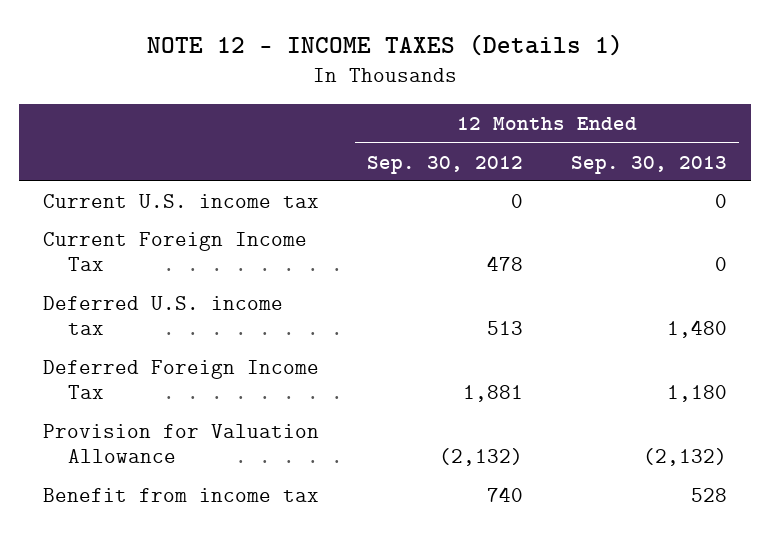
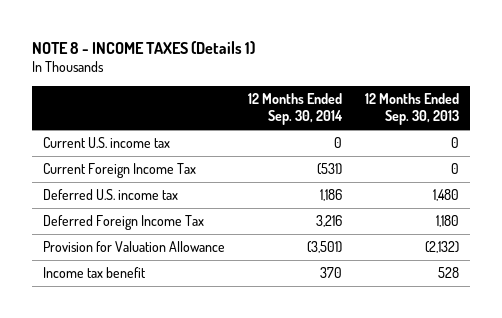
- NOTE 12 - INCOME TAXES (Details 1)
+ NOTE 8 - INCOME TAXES (Details 1)
- | 12 Months Ended Sep. 30, 2012 | 12 Months Ended Sep. 30, 2013
+ | 12 Months Ended Sep. 30, 2014 | 12 Months Ended Sep. 30, 2013
- Benefit from income tax | 740 | 528
+ Income tax benefit | 370 | 528

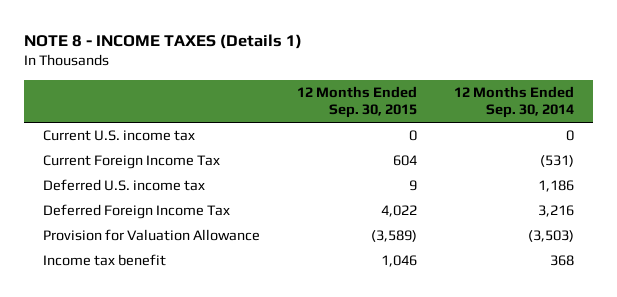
- | 12 Months Ended Sep. 30, 2014 | 12 Months Ended Sep. 30, 2013
+ | 12 Months Ended Sep. 30, 2015 | 12 Months Ended Sep. 30, 2014
- Provision for Valuation Allowance | (3,501) | (2,132)
- Income tax benefit | 370 | 528
+ Provision for Valuation Allowance | (3,589) | (3,503)
+ Income tax benefit | 1,046 | 368

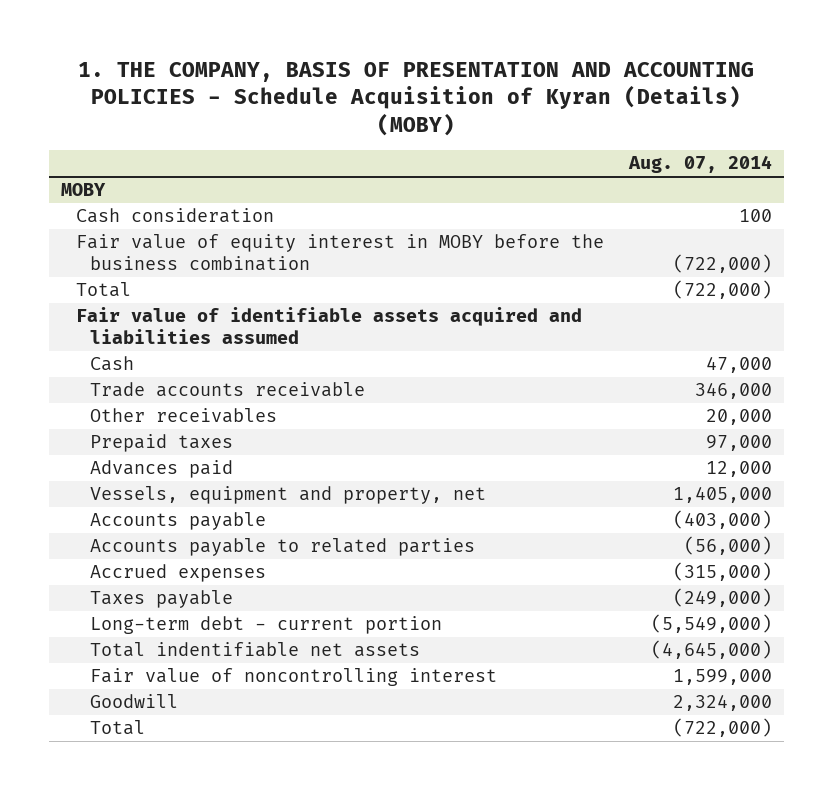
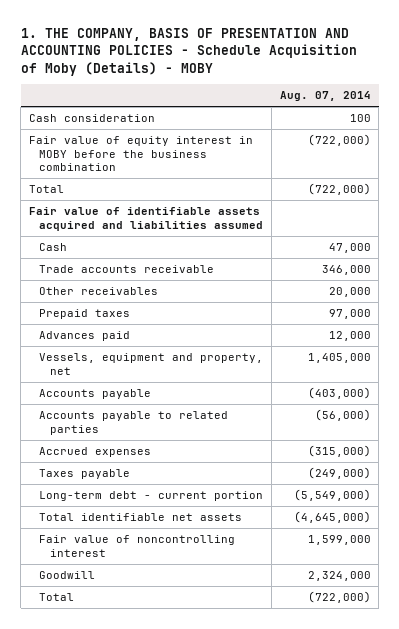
- 1. THE COMPANY, BASIS OF PRESENTATION AND ACCOUNTING POLICIES - Schedule Acquisition of Kyran (Details) (MOBY)
+ 1. THE COMPANY, BASIS OF PRESENTATION AND ACCOUNTING POLICIES - Schedule Acquisition of Moby (Details) - MOBY
- MOBY
- Total indentifiable net assets | (4,645,000)
+ Total identifiable net assets | (4,645,000)

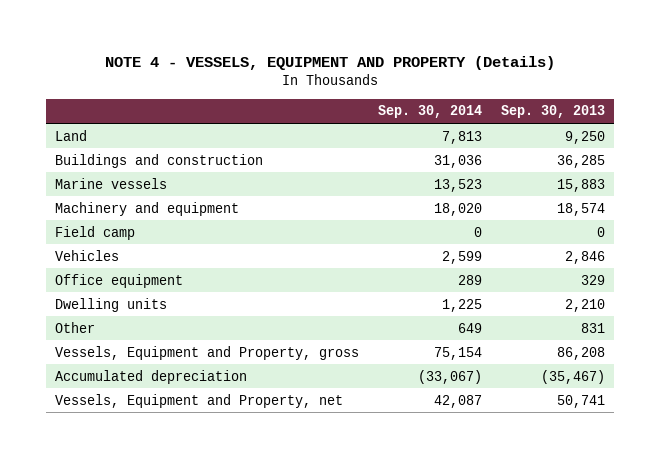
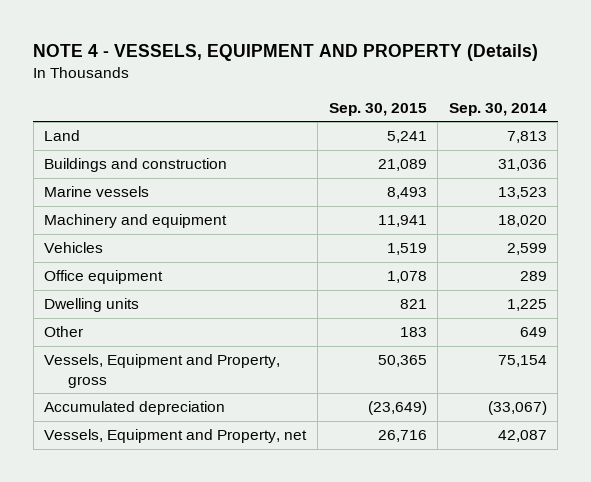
- | Sep. 30, 2014 | Sep. 30, 2013
+ | Sep. 30, 2015 | Sep. 30, 2014
- Field camp | 0 | 0

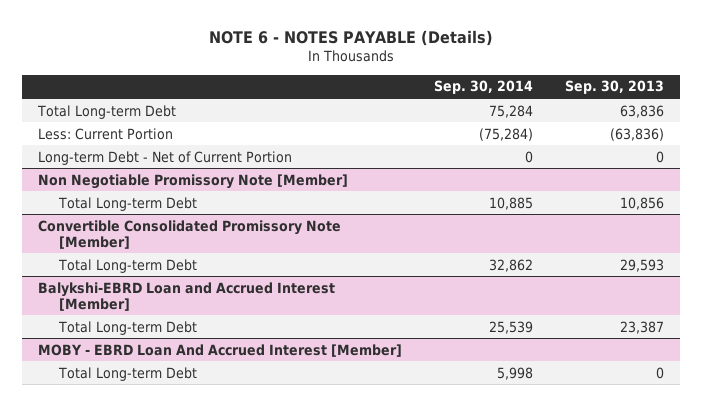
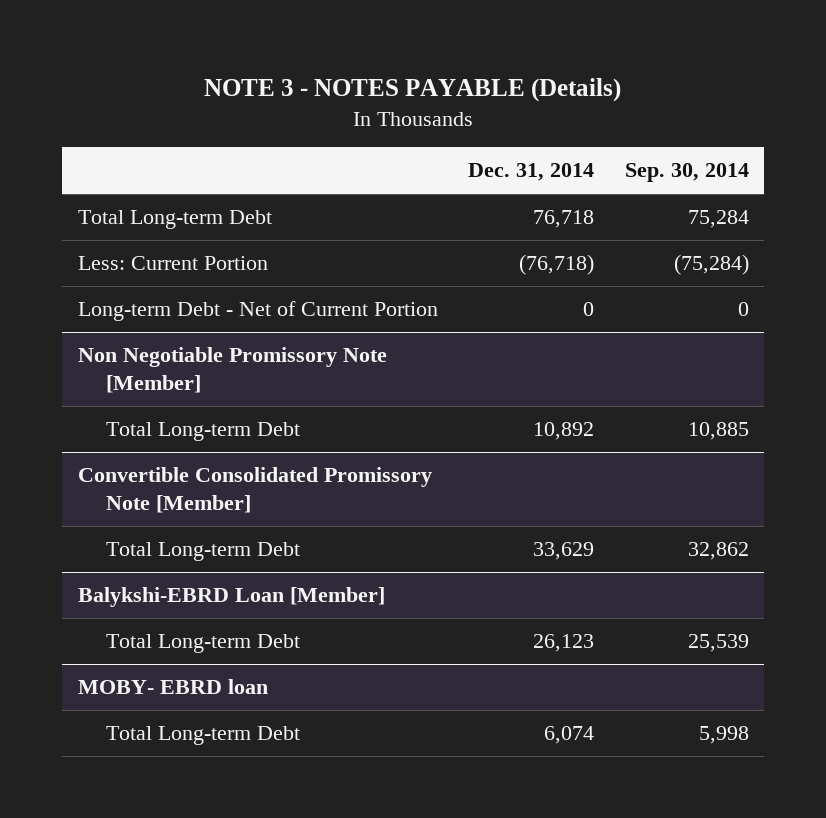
- NOTE 6 - NOTES PAYABLE (Details)
+ NOTE 3 - NOTES PAYABLE (Details)
- | Sep. 30, 2014 | Sep. 30, 2013
+ | Dec. 31, 2014 | Sep. 30, 2014
- Balykshi-EBRD Loan and Accrued Interest [Member]
+ Balykshi-EBRD Loan [Member]
- MOBY - EBRD Loan And Accrued Interest [Member]
+ MOBY- EBRD loan

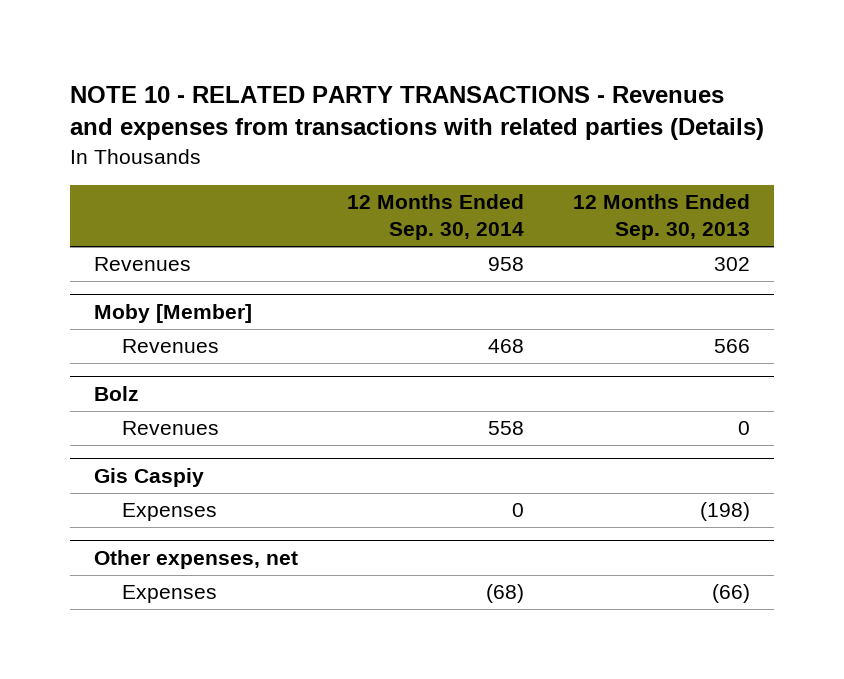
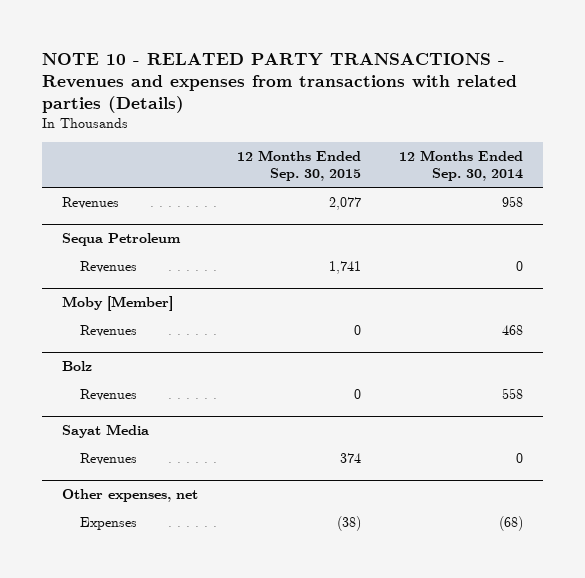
- | 12 Months Ended Sep. 30, 2014 | 12 Months Ended Sep. 30, 2013
+ | 12 Months Ended Sep. 30, 2015 | 12 Months Ended Sep. 30, 2014
+ Sequa Petroleum
+ Revenues | 1,741 | 0
- Gis Caspiy
- Expenses | 0 | (198)
+ Sayat Media
+ Revenues | 374 | 0

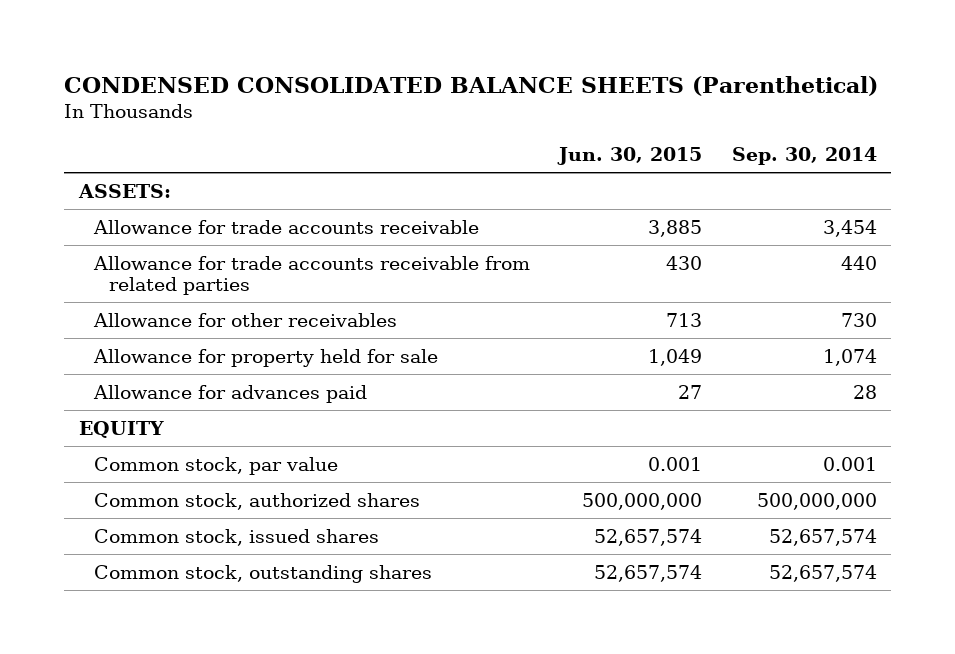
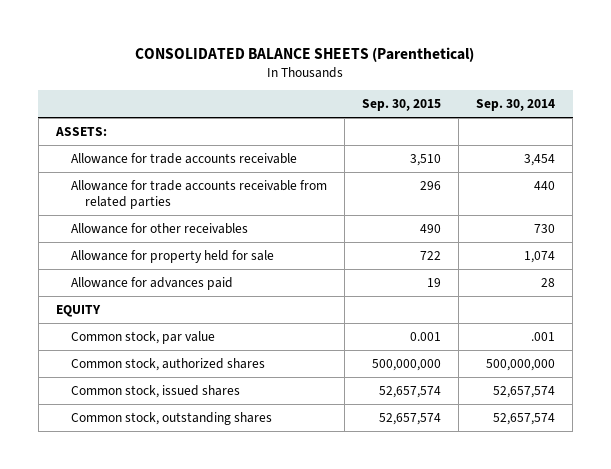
- CONDENSED CONSOLIDATED BALANCE SHEETS (Parenthetical)
+ CONSOLIDATED BALANCE SHEETS (Parenthetical)
- | Jun. 30, 2015 | Sep. 30, 2014
+ | Sep. 30, 2015 | Sep. 30, 2014
- Common stock, par value | 0.001 | 0.001
+ Common stock, par value | 0.001 | .001

